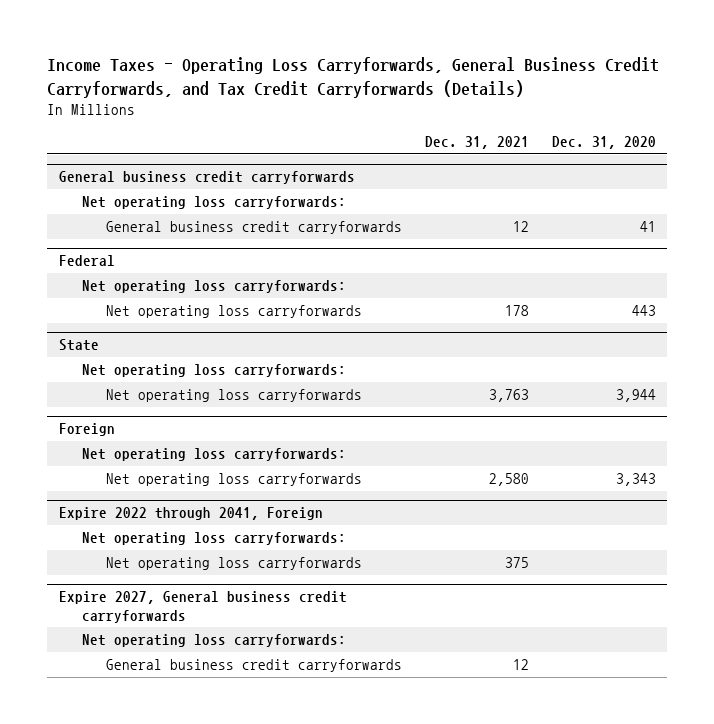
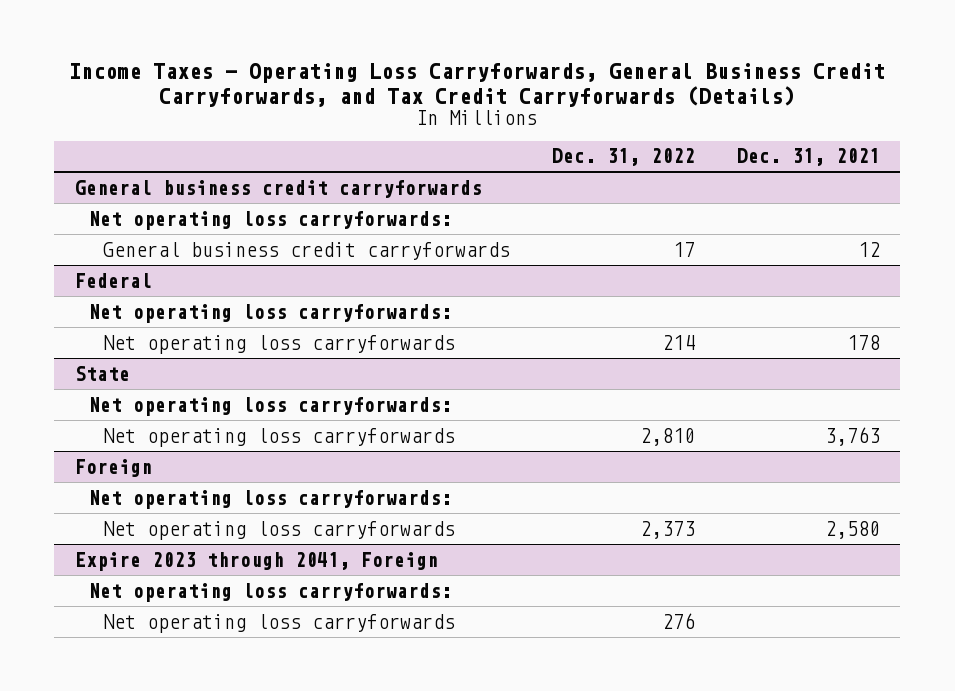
- | Dec. 31, 2021 | Dec. 31, 2020
+ | Dec. 31, 2022 | Dec. 31, 2021
- Expire 2022 through 2041, Foreign
- Net operating loss carryforwards:
- Net operating loss carryforwards | 375 |
- Expire 2027, General business credit carryforwards
+ Expire 2023 through 2041, Foreign
- General business credit carryforwards | 12 |
+ Net operating loss carryforwards | 276 |

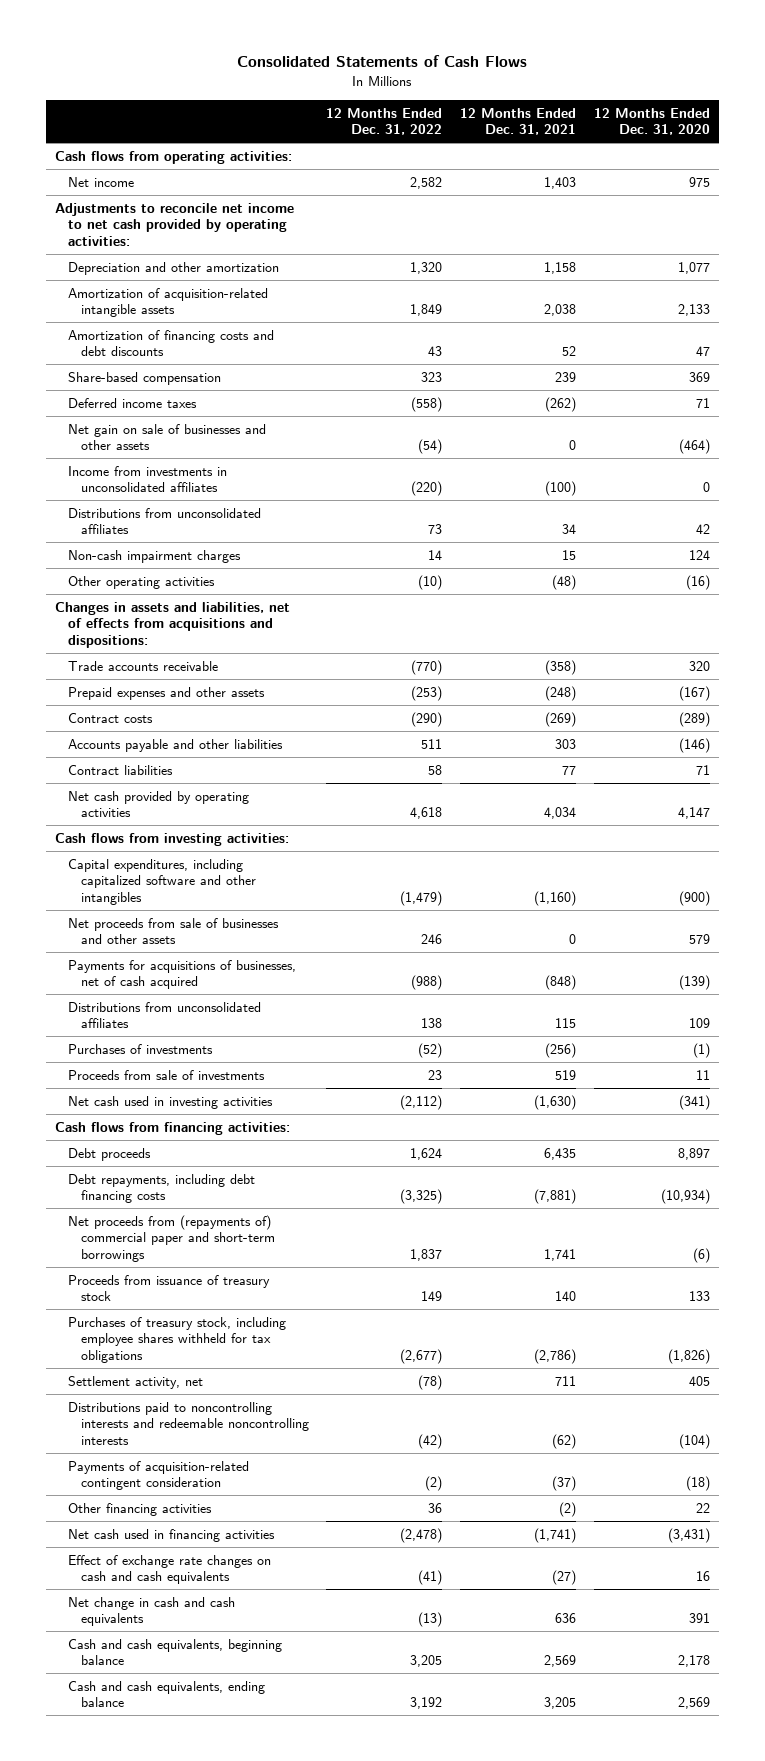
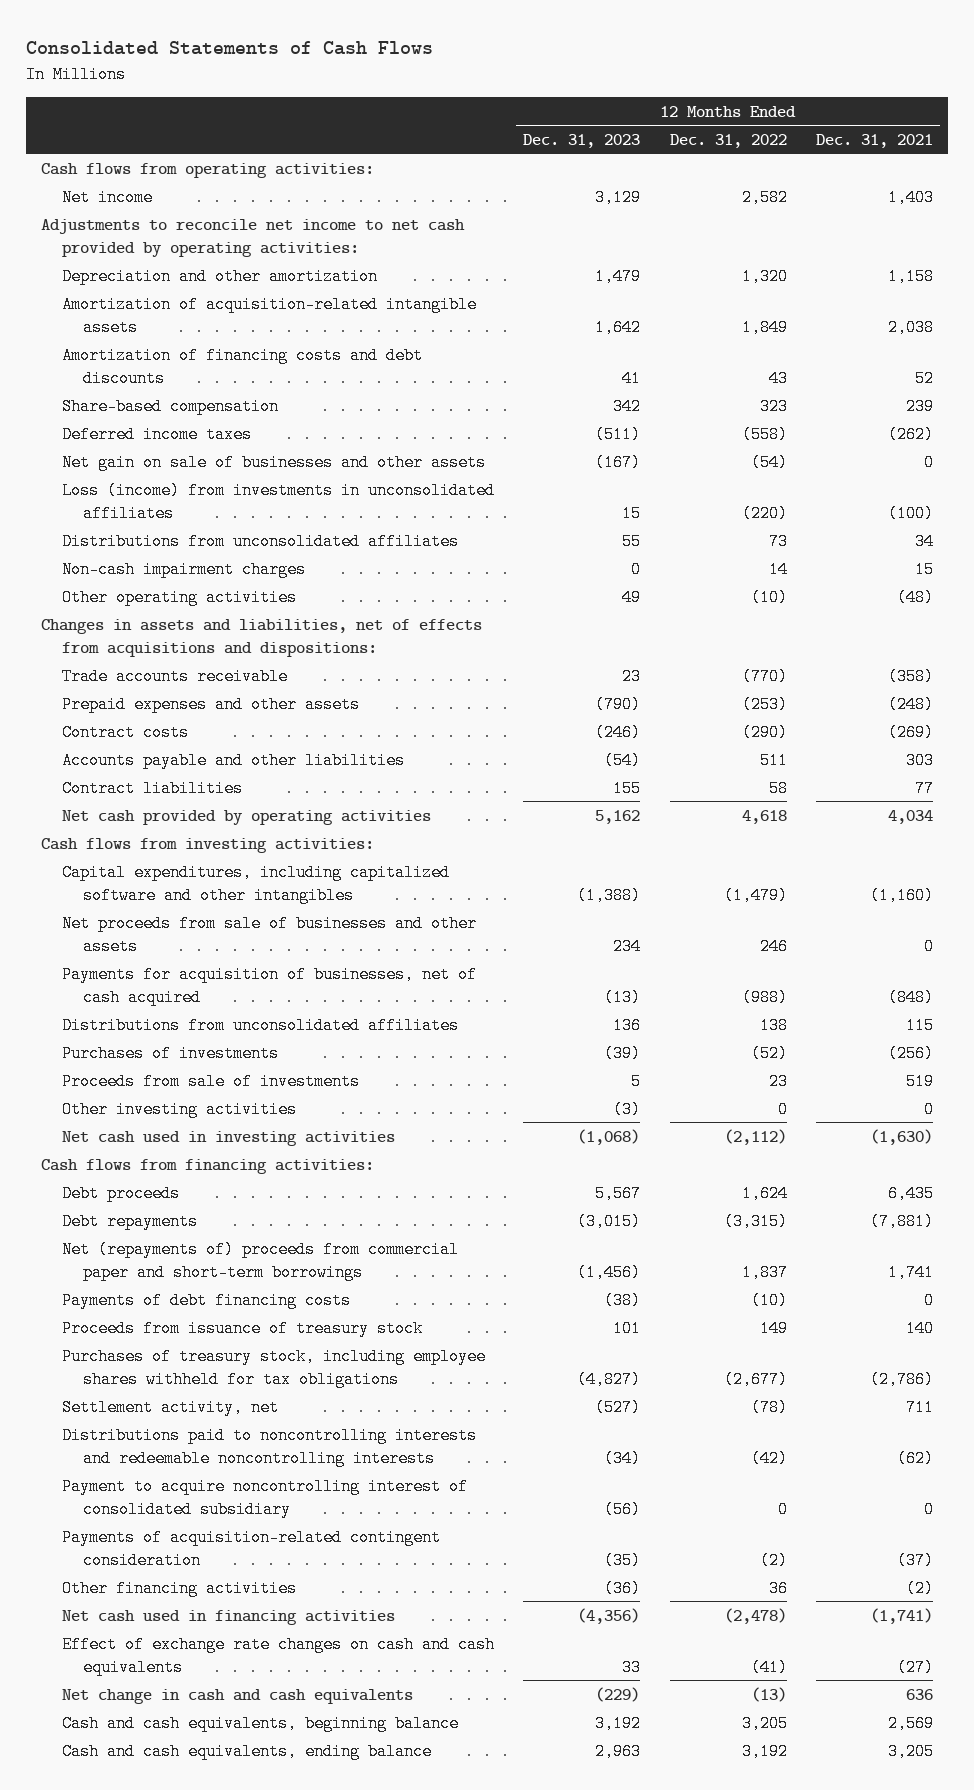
- | 12 Months Ended Dec. 31, 2022 | 12 Months Ended Dec. 31, 2021 | 12 Months Ended Dec. 31, 2020
+ | 12 Months Ended Dec. 31, 2023 | 12 Months Ended Dec. 31, 2022 | 12 Months Ended Dec. 31, 2021
- Income from investments in unconsolidated affiliates | (220) | (100) | 0
+ Loss (income) from investments in unconsolidated affiliates | 15 | (220) | (100)
- Payments for acquisitions of businesses, net of cash acquired | (988) | (848) | (139)
+ Payments for acquisition of businesses, net of cash acquired | (13) | (988) | (848)
+ Other investing activities | (3) | 0 | 0
- Debt repayments, including debt financing costs | (3,325) | (7,881) | (10,934)
- Net proceeds from (repayments of) commercial paper and short-term borrowings | 1,837 | 1,741 | (6)
+ Debt repayments | (3,015) | (3,315) | (7,881)
+ Net (repayments of) proceeds from commercial paper and short-term borrowings | (1,456) | 1,837 | 1,741
+ Payments of debt financing costs | (38) | (10) | 0
+ Payment to acquire noncontrolling interest of consolidated subsidiary | (56) | 0 | 0

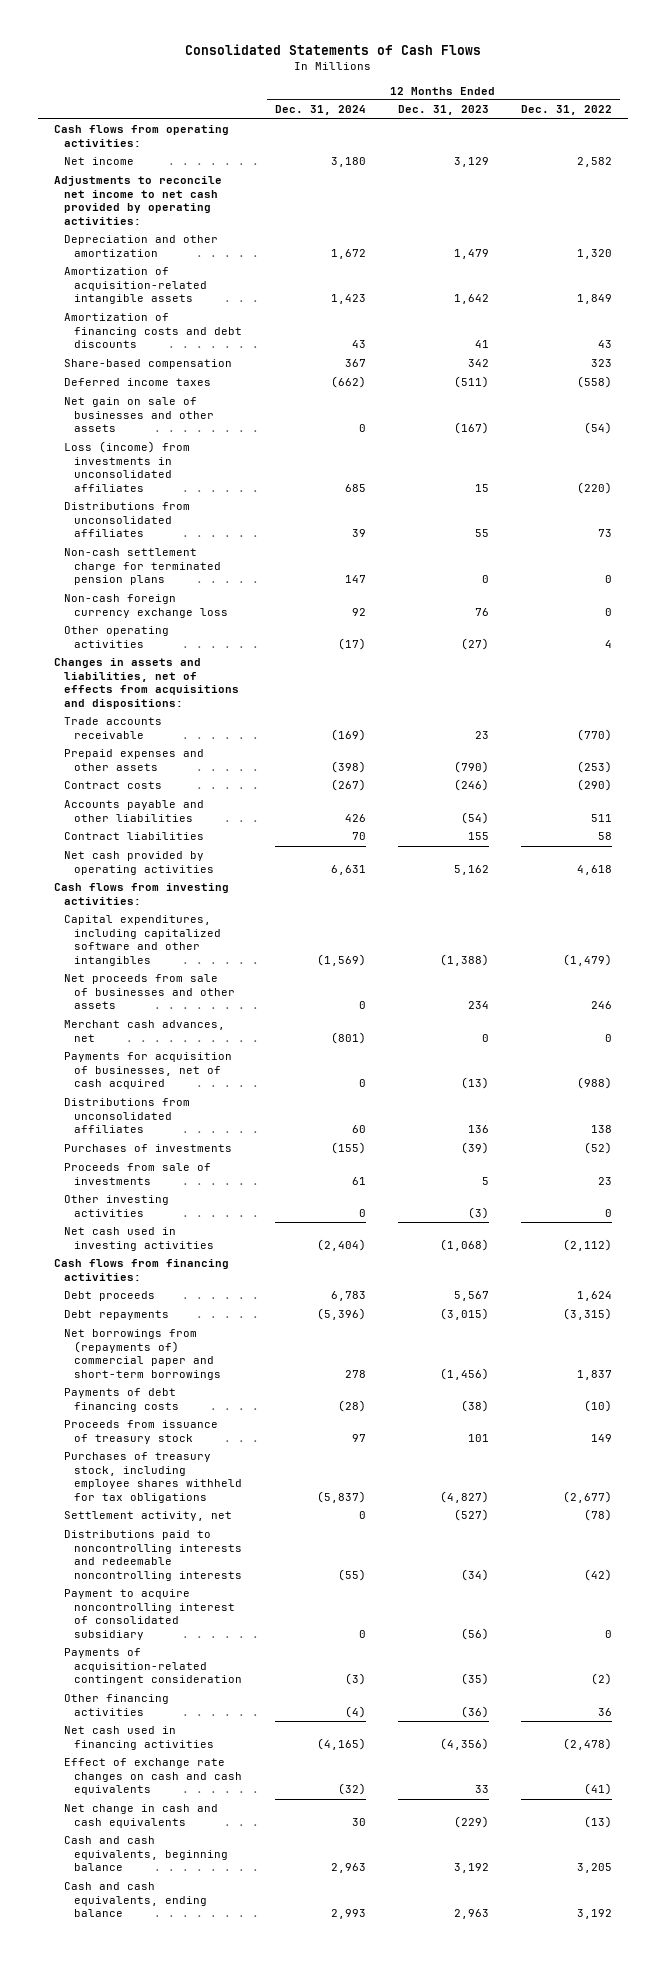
- | 12 Months Ended Dec. 31, 2023 | 12 Months Ended Dec. 31, 2022 | 12 Months Ended Dec. 31, 2021
+ | 12 Months Ended Dec. 31, 2024 | 12 Months Ended Dec. 31, 2023 | 12 Months Ended Dec. 31, 2022
- Non-cash impairment charges | 0 | 14 | 15
- Other operating activities | 49 | (10) | (48)
+ Non-cash settlement charge for terminated pension plans | 147 | 0 | 0
+ Non-cash foreign currency exchange loss | 92 | 76 | 0
+ Other operating activities | (17) | (27) | 4
+ Merchant cash advances, net | (801) | 0 | 0
- Net (repayments of) proceeds from commercial paper and short-term borrowings | (1,456) | 1,837 | 1,741
+ Net borrowings from (repayments of) commercial paper and short-term borrowings | 278 | (1,456) | 1,837

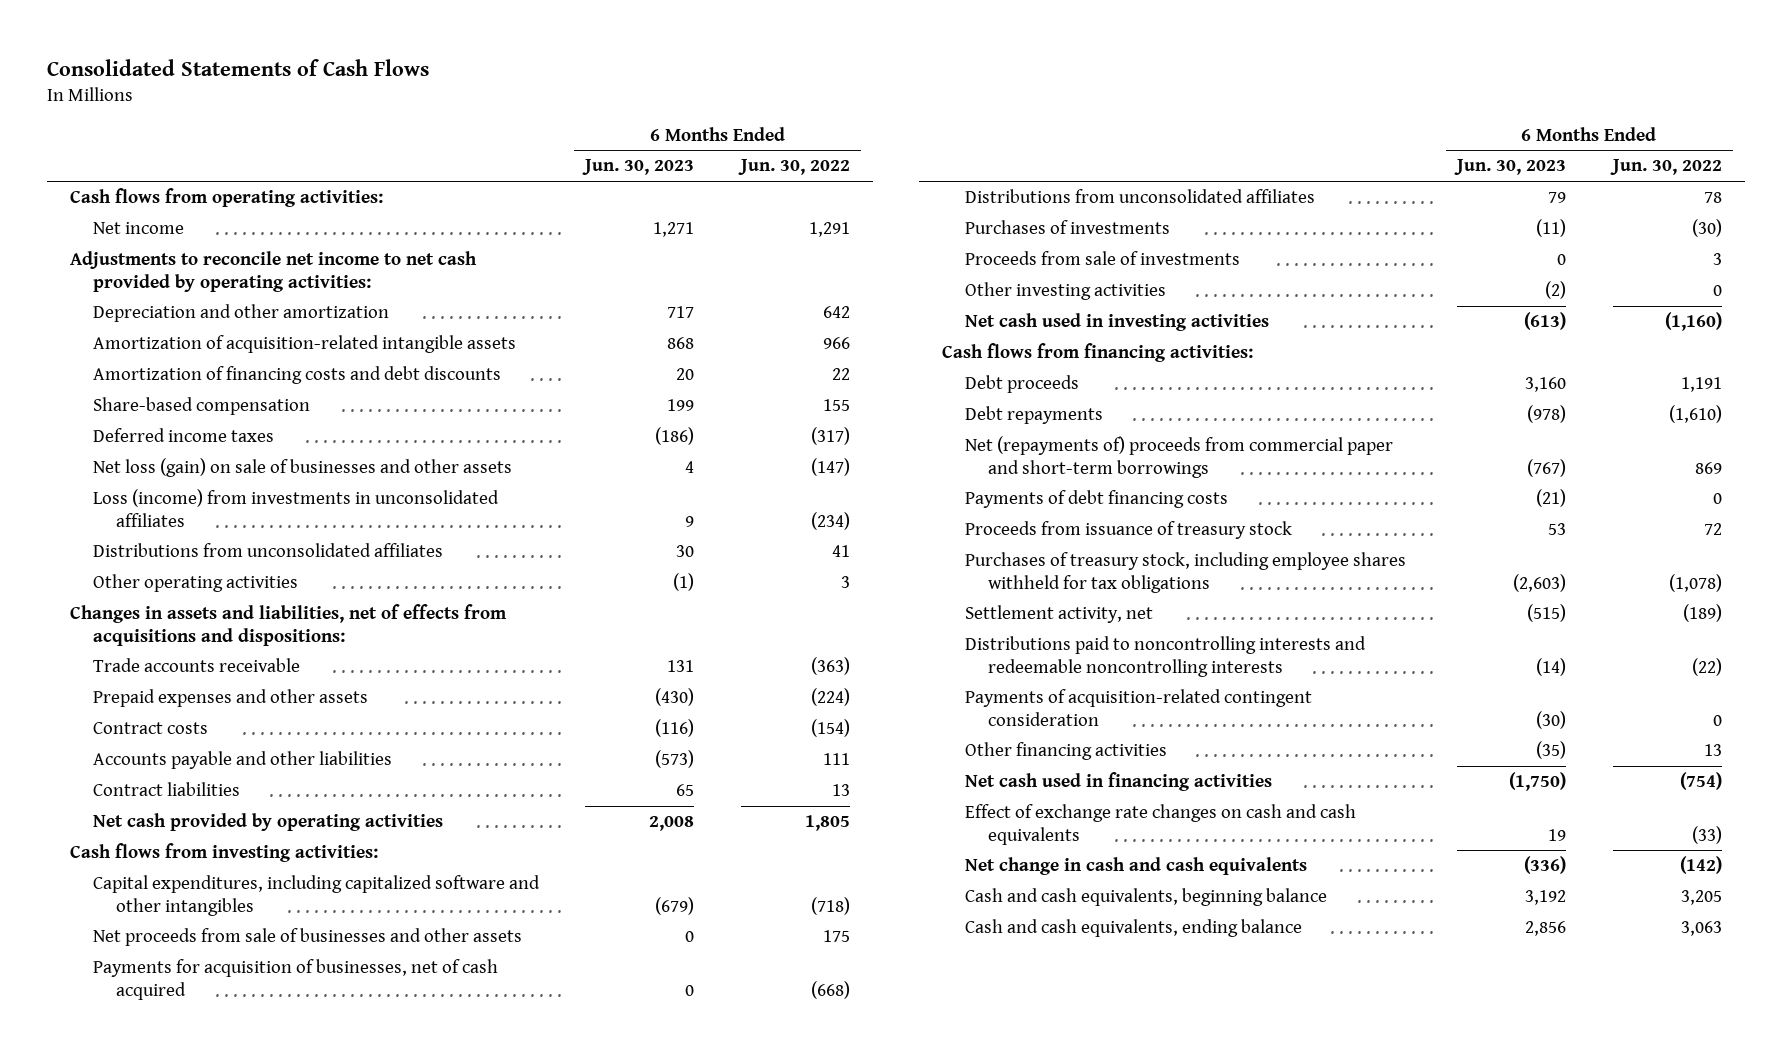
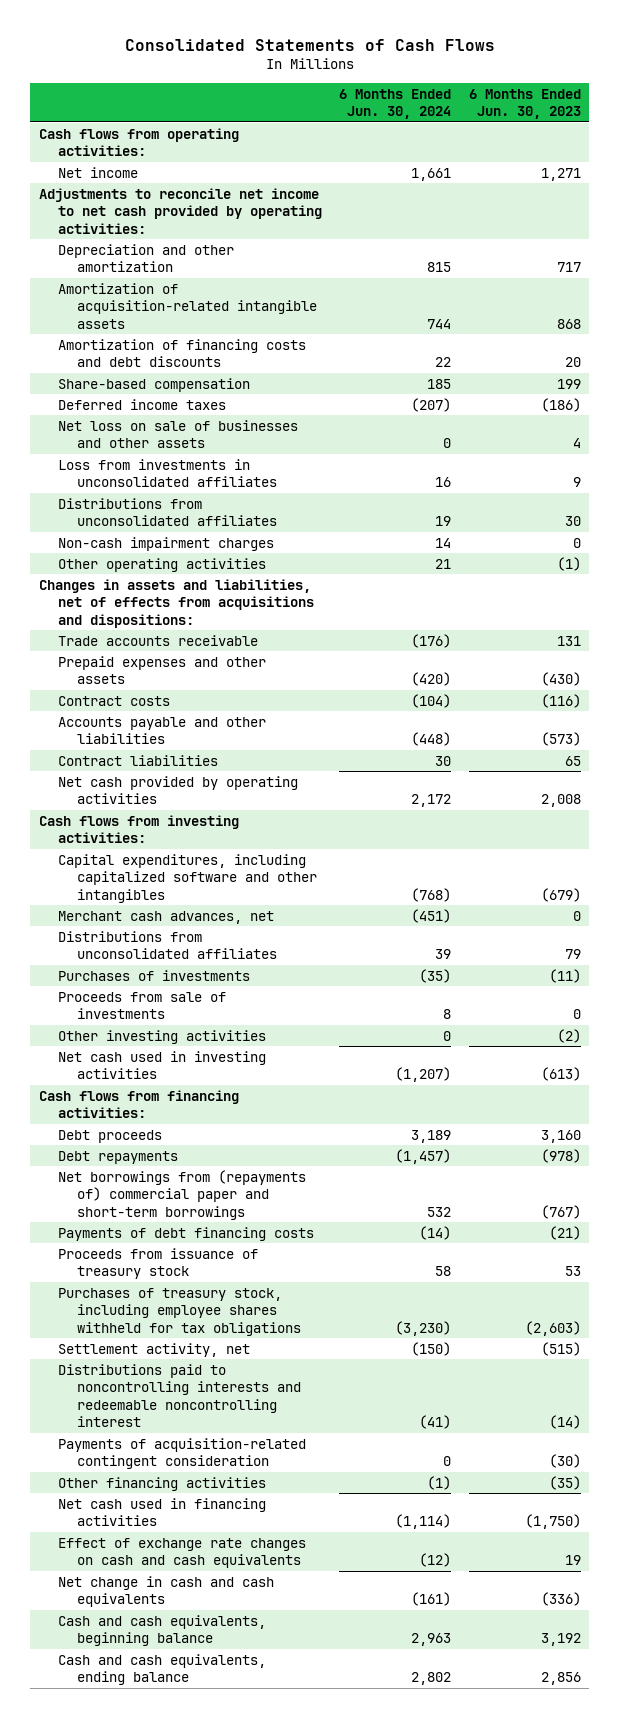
- | 6 Months Ended Jun. 30, 2023 | 6 Months Ended Jun. 30, 2022
+ | 6 Months Ended Jun. 30, 2024 | 6 Months Ended Jun. 30, 2023
- Net loss (gain) on sale of businesses and other assets | 4 | (147)
- Loss (income) from investments in unconsolidated affiliates | 9 | (234)
+ Net loss on sale of businesses and other assets | 0 | 4
+ Loss from investments in unconsolidated affiliates | 16 | 9
+ Non-cash impairment charges | 14 | 0
- Net proceeds from sale of businesses and other assets | 0 | 175
- Payments for acquisition of businesses, net of cash acquired | 0 | (668)
+ Merchant cash advances, net | (451) | 0
- Net (repayments of) proceeds from commercial paper and short-term borrowings | (767) | 869
+ Net borrowings from (repayments of) commercial paper and short-term borrowings | 532 | (767)
- Distributions paid to noncontrolling interests and redeemable noncontrolling interests | (14) | (22)
+ Distributions paid to noncontrolling interests and redeemable noncontrolling interest | (41) | (14)

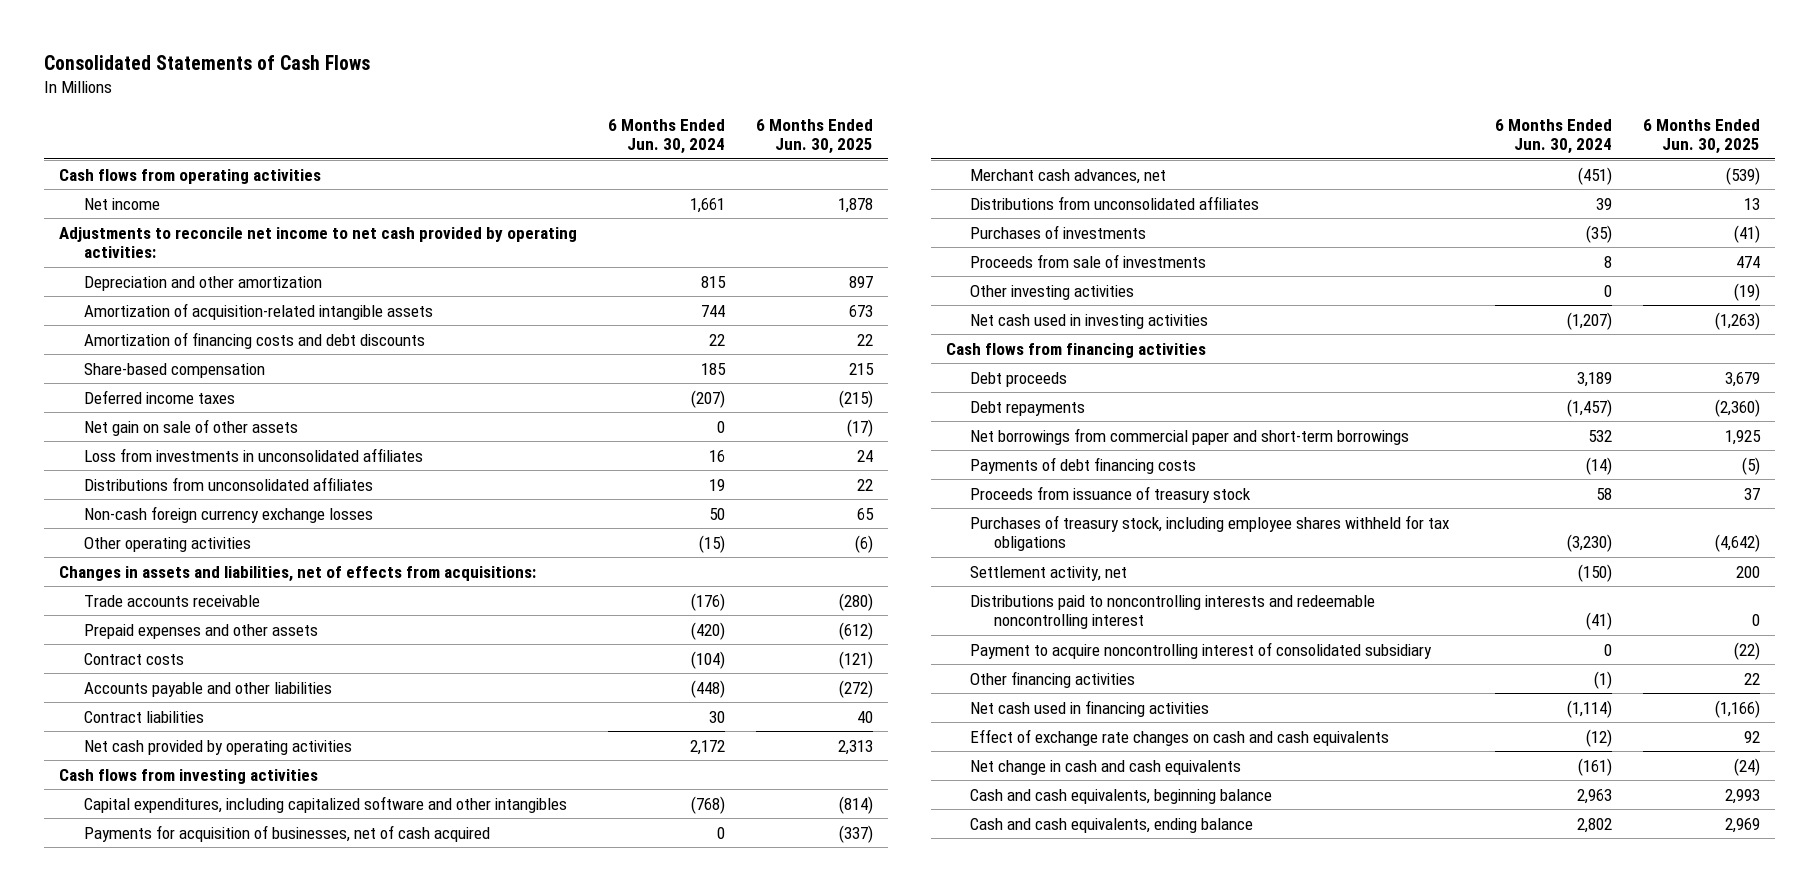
- | 6 Months Ended Jun. 30, 2024 | 6 Months Ended Jun. 30, 2023
+ | 6 Months Ended Jun. 30, 2024 | 6 Months Ended Jun. 30, 2025
- Cash flows from operating activities:
+ Cash flows from operating activities
- Net loss on sale of businesses and other assets | 0 | 4
+ Net gain on sale of other assets | 0 | (17)
- Non-cash impairment charges | 14 | 0
- Other operating activities | 21 | (1)
- Changes in assets and liabilities, net of effects from acquisitions and dispositions:
+ Non-cash foreign currency exchange losses | 50 | 65
+ Other operating activities | (15) | (6)
+ Changes in assets and liabilities, net of effects from acquisitions:
- Cash flows from investing activities:
+ Cash flows from investing activities
+ Payments for acquisition of businesses, net of cash acquired | 0 | (337)
- Cash flows from financing activities:
+ Cash flows from financing activities
- Net borrowings from (repayments of) commercial paper and short-term borrowings | 532 | (767)
+ Net borrowings from commercial paper and short-term borrowings | 532 | 1,925
- Payments of acquisition-related contingent consideration | 0 | (30)
+ Payment to acquire noncontrolling interest of consolidated subsidiary | 0 | (22)

